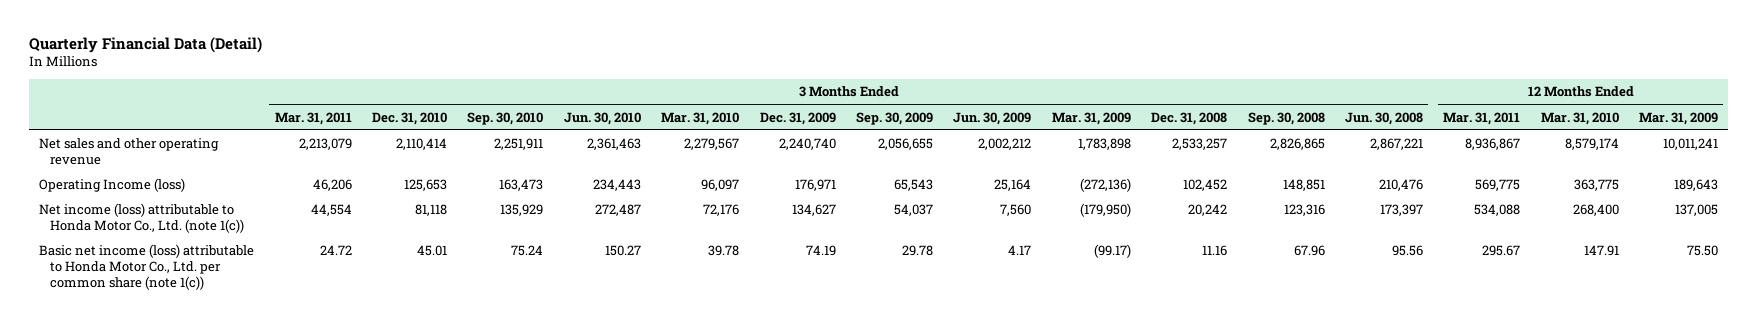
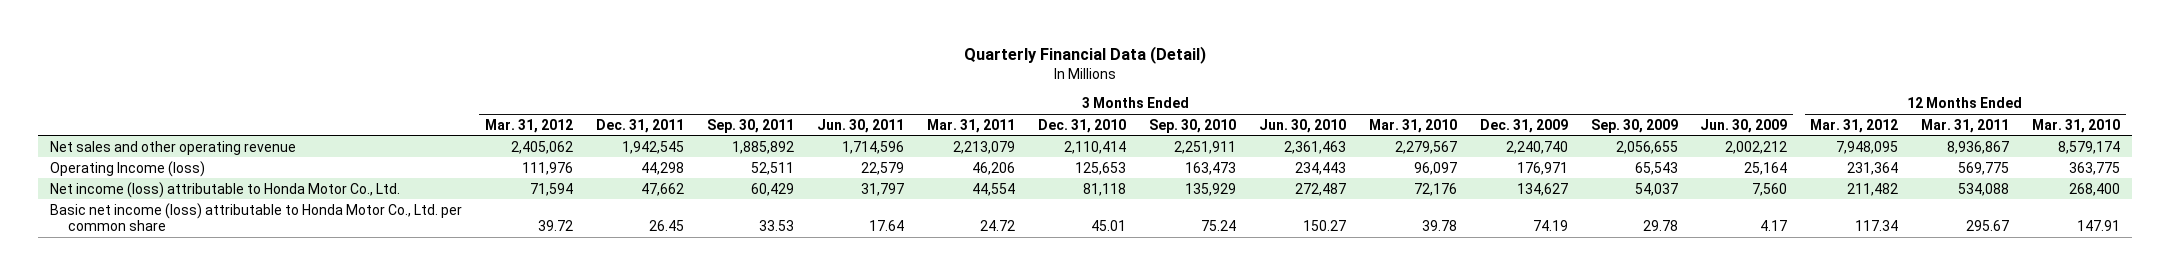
- | 3 Months Ended Mar. 31, 2011 | 3 Months Ended Dec. 31, 2010 | 3 Months Ended Sep. 30, 2010 | 3 Months Ended Jun. 30, 2010 | 3 Months Ended Mar. 31, 2010 | 3 Months Ended Dec. 31, 2009 | 3 Months Ended Sep. 30, 2009 | 3 Months Ended Jun. 30, 2009 | 3 Months Ended Mar. 31, 2009 | 3 Months Ended Dec. 31, 2008 | 3 Months Ended Sep. 30, 2008 | 3 Months Ended Jun. 30, 2008 | 12 Months Ended Mar. 31, 2011 | 12 Months Ended Mar. 31, 2010 | 12 Months Ended Mar. 31, 2009
+ | 3 Months Ended Mar. 31, 2012 | 3 Months Ended Dec. 31, 2011 | 3 Months Ended Sep. 30, 2011 | 3 Months Ended Jun. 30, 2011 | 3 Months Ended Mar. 31, 2011 | 3 Months Ended Dec. 31, 2010 | 3 Months Ended Sep. 30, 2010 | 3 Months Ended Jun. 30, 2010 | 3 Months Ended Mar. 31, 2010 | 3 Months Ended Dec. 31, 2009 | 3 Months Ended Sep. 30, 2009 | 3 Months Ended Jun. 30, 2009 | 12 Months Ended Mar. 31, 2012 | 12 Months Ended Mar. 31, 2011 | 12 Months Ended Mar. 31, 2010
- Net income (loss) attributable to Honda Motor Co., Ltd. (note 1(c)) | 44,554 | 81,118 | 135,929 | 272,487 | 72,176 | 134,627 | 54,037 | 7,560 | (179,950) | 20,242 | 123,316 | 173,397 | 534,088 | 268,400 | 137,005
- Basic net income (loss) attributable to Honda Motor Co., Ltd. per common share (note 1(c)) | 24.72 | 45.01 | 75.24 | 150.27 | 39.78 | 74.19 | 29.78 | 4.17 | (99.17) | 11.16 | 67.96 | 95.56 | 295.67 | 147.91 | 75.50
+ Net income (loss) attributable to Honda Motor Co., Ltd. | 71,594 | 47,662 | 60,429 | 31,797 | 44,554 | 81,118 | 135,929 | 272,487 | 72,176 | 134,627 | 54,037 | 7,560 | 211,482 | 534,088 | 268,400
+ Basic net income (loss) attributable to Honda Motor Co., Ltd. per common share | 39.72 | 26.45 | 33.53 | 17.64 | 24.72 | 45.01 | 75.24 | 150.27 | 39.78 | 74.19 | 29.78 | 4.17 | 117.34 | 295.67 | 147.91

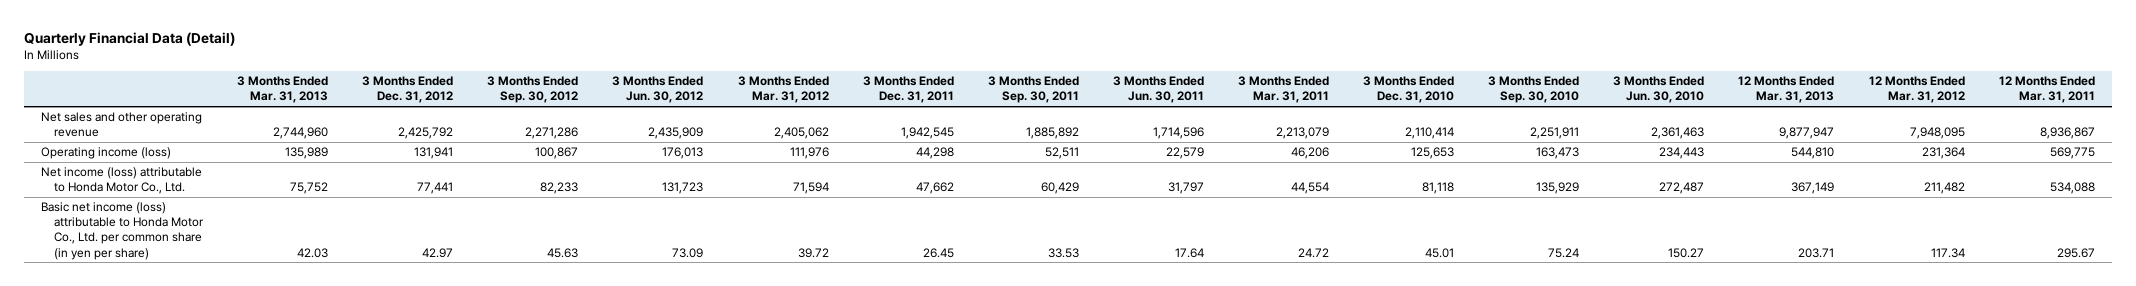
- | 3 Months Ended Mar. 31, 2012 | 3 Months Ended Dec. 31, 2011 | 3 Months Ended Sep. 30, 2011 | 3 Months Ended Jun. 30, 2011 | 3 Months Ended Mar. 31, 2011 | 3 Months Ended Dec. 31, 2010 | 3 Months Ended Sep. 30, 2010 | 3 Months Ended Jun. 30, 2010 | 3 Months Ended Mar. 31, 2010 | 3 Months Ended Dec. 31, 2009 | 3 Months Ended Sep. 30, 2009 | 3 Months Ended Jun. 30, 2009 | 12 Months Ended Mar. 31, 2012 | 12 Months Ended Mar. 31, 2011 | 12 Months Ended Mar. 31, 2010
+ | 3 Months Ended Mar. 31, 2013 | 3 Months Ended Dec. 31, 2012 | 3 Months Ended Sep. 30, 2012 | 3 Months Ended Jun. 30, 2012 | 3 Months Ended Mar. 31, 2012 | 3 Months Ended Dec. 31, 2011 | 3 Months Ended Sep. 30, 2011 | 3 Months Ended Jun. 30, 2011 | 3 Months Ended Mar. 31, 2011 | 3 Months Ended Dec. 31, 2010 | 3 Months Ended Sep. 30, 2010 | 3 Months Ended Jun. 30, 2010 | 12 Months Ended Mar. 31, 2013 | 12 Months Ended Mar. 31, 2012 | 12 Months Ended Mar. 31, 2011
- Operating Income (loss) | 111,976 | 44,298 | 52,511 | 22,579 | 46,206 | 125,653 | 163,473 | 234,443 | 96,097 | 176,971 | 65,543 | 25,164 | 231,364 | 569,775 | 363,775
+ Operating income (loss) | 135,989 | 131,941 | 100,867 | 176,013 | 111,976 | 44,298 | 52,511 | 22,579 | 46,206 | 125,653 | 163,473 | 234,443 | 544,810 | 231,364 | 569,775
- Basic net income (loss) attributable to Honda Motor Co., Ltd. per common share | 39.72 | 26.45 | 33.53 | 17.64 | 24.72 | 45.01 | 75.24 | 150.27 | 39.78 | 74.19 | 29.78 | 4.17 | 117.34 | 295.67 | 147.91
+ Basic net income (loss) attributable to Honda Motor Co., Ltd. per common share (in yen per share) | 42.03 | 42.97 | 45.63 | 73.09 | 39.72 | 26.45 | 33.53 | 17.64 | 24.72 | 45.01 | 75.24 | 150.27 | 203.71 | 117.34 | 295.67

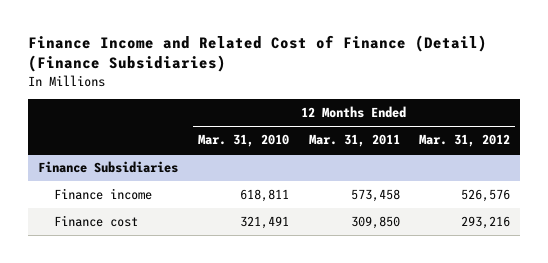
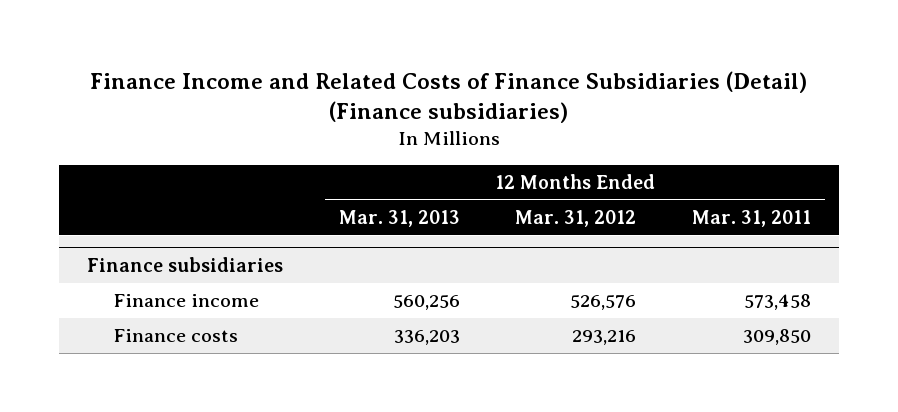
- Finance Income and Related Cost of Finance (Detail) (Finance Subsidiaries)
+ Finance Income and Related Costs of Finance Subsidiaries (Detail) (Finance subsidiaries)
- | 12 Months Ended Mar. 31, 2010 | 12 Months Ended Mar. 31, 2011 | 12 Months Ended Mar. 31, 2012
+ | 12 Months Ended Mar. 31, 2013 | 12 Months Ended Mar. 31, 2012 | 12 Months Ended Mar. 31, 2011
- Finance Subsidiaries
+ Finance subsidiaries
- Finance cost | 321,491 | 309,850 | 293,216
+ Finance costs | 336,203 | 293,216 | 309,850

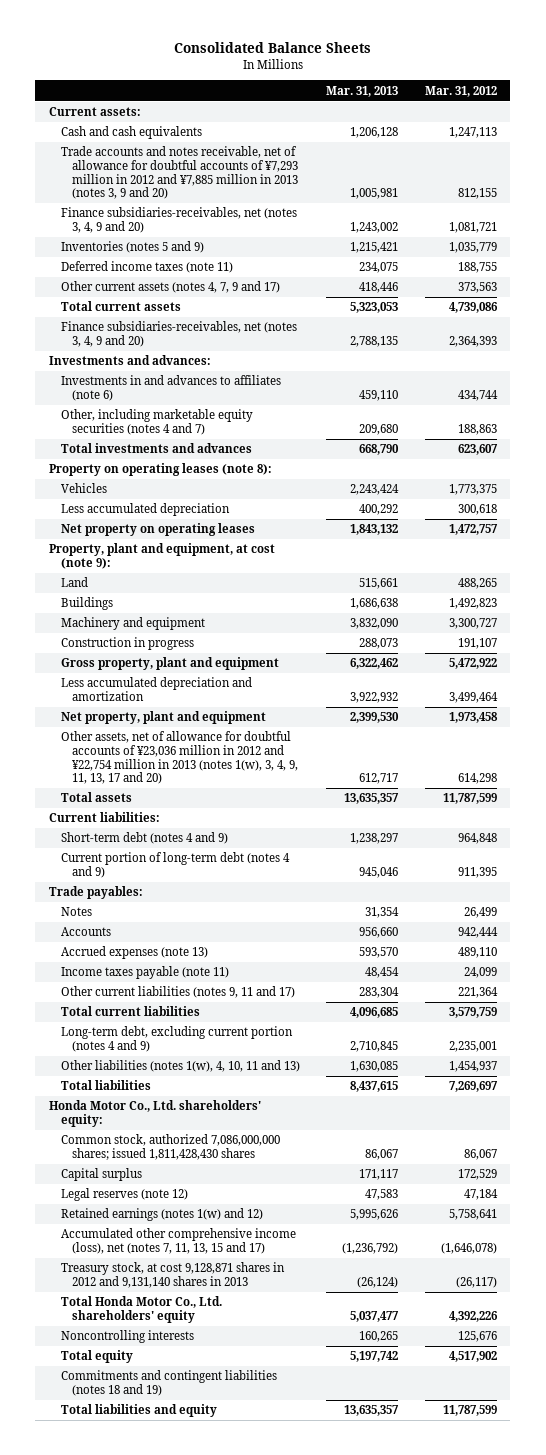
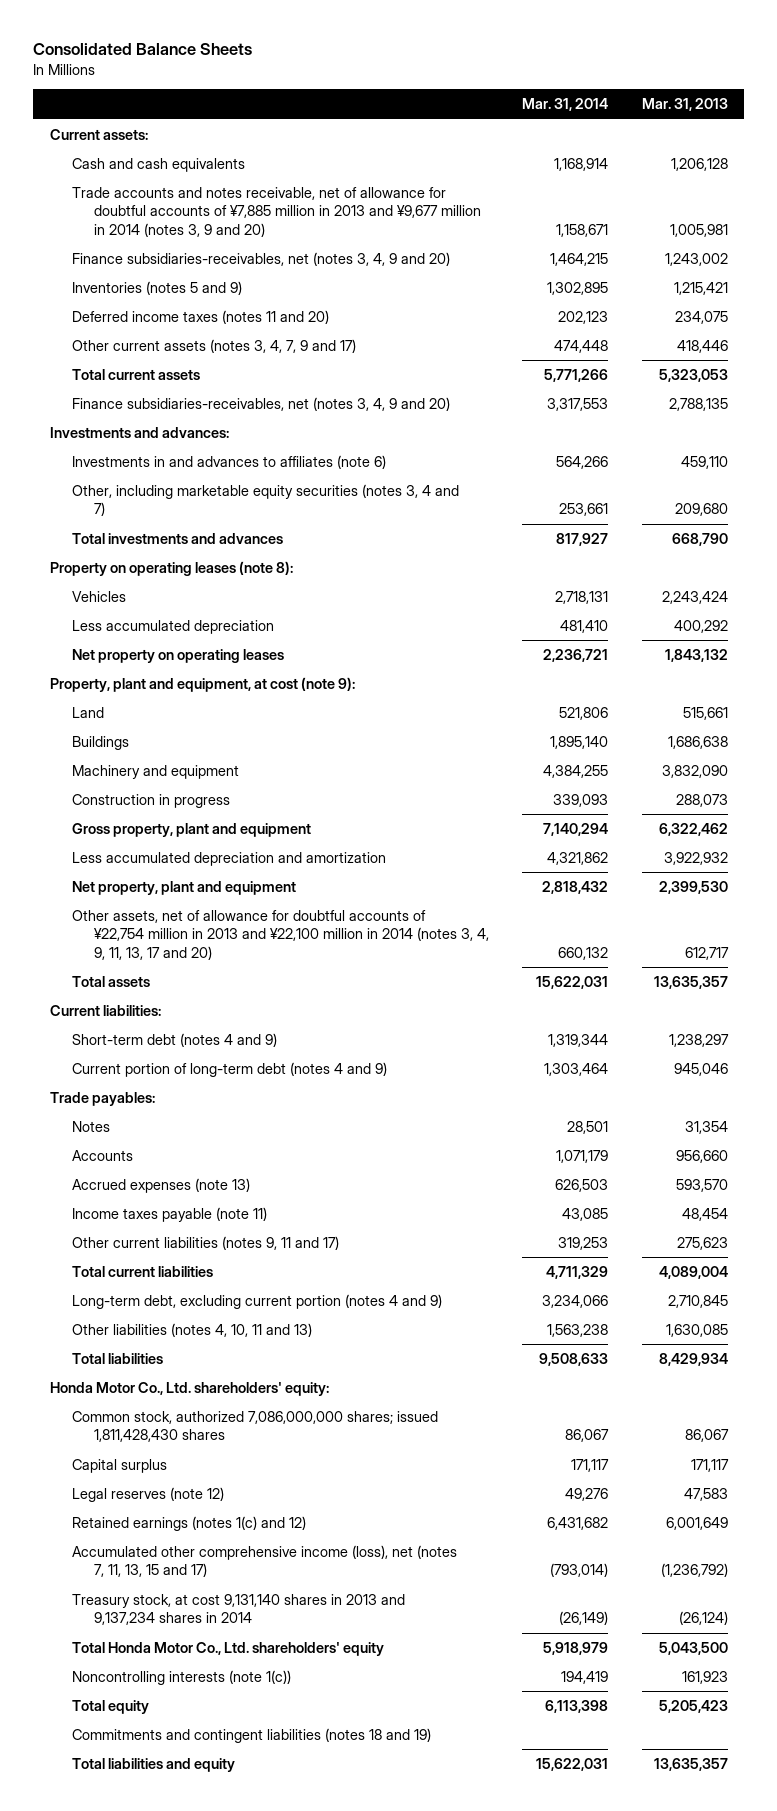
- | Mar. 31, 2013 | Mar. 31, 2012
+ | Mar. 31, 2014 | Mar. 31, 2013
- Trade accounts and notes receivable, net of allowance for doubtful accounts of ¥7,293 million in 2012 and ¥7,885 million in 2013 (notes 3, 9 and 20) | 1,005,981 | 812,155
+ Trade accounts and notes receivable, net of allowance for doubtful accounts of ¥7,885 million in 2013 and ¥9,677 million in 2014 (notes 3, 9 and 20) | 1,158,671 | 1,005,981
- Deferred income taxes (note 11) | 234,075 | 188,755
- Other current assets (notes 4, 7, 9 and 17) | 418,446 | 373,563
+ Deferred income taxes (notes 11 and 20) | 202,123 | 234,075
+ Other current assets (notes 3, 4, 7, 9 and 17) | 474,448 | 418,446
- Other, including marketable equity securities (notes 4 and 7) | 209,680 | 188,863
+ Other, including marketable equity securities (notes 3, 4 and 7) | 253,661 | 209,680
- Other assets, net of allowance for doubtful accounts of ¥23,036 million in 2012 and ¥22,754 million in 2013 (notes 1(w), 3, 4, 9, 11, 13, 17 and 20) | 612,717 | 614,298
+ Other assets, net of allowance for doubtful accounts of ¥22,754 million in 2013 and ¥22,100 million in 2014 (notes 3, 4, 9, 11, 13, 17 and 20) | 660,132 | 612,717
- Other current liabilities (notes 9, 11 and 17) | 283,304 | 221,364
- Total current liabilities | 4,096,685 | 3,579,759
+ Other current liabilities (notes 9, 11 and 17) | 319,253 | 275,623
+ Total current liabilities | 4,711,329 | 4,089,004
- Other liabilities (notes 1(w), 4, 10, 11 and 13) | 1,630,085 | 1,454,937
- Total liabilities | 8,437,615 | 7,269,697
+ Other liabilities (notes 4, 10, 11 and 13) | 1,563,238 | 1,630,085
+ Total liabilities | 9,508,633 | 8,429,934
- Retained earnings (notes 1(w) and 12) | 5,995,626 | 5,758,641
+ Retained earnings (notes 1(c) and 12) | 6,431,682 | 6,001,649
- Treasury stock, at cost 9,128,871 shares in 2012 and 9,131,140 shares in 2013 | (26,124) | (26,117)
- Total Honda Motor Co., Ltd. shareholders' equity | 5,037,477 | 4,392,226
- Noncontrolling interests | 160,265 | 125,676
- Total equity | 5,197,742 | 4,517,902
+ Treasury stock, at cost 9,131,140 shares in 2013 and 9,137,234 shares in 2014 | (26,149) | (26,124)
+ Total Honda Motor Co., Ltd. shareholders' equity | 5,918,979 | 5,043,500
+ Noncontrolling interests (note 1(c)) | 194,419 | 161,923
+ Total equity | 6,113,398 | 5,205,423

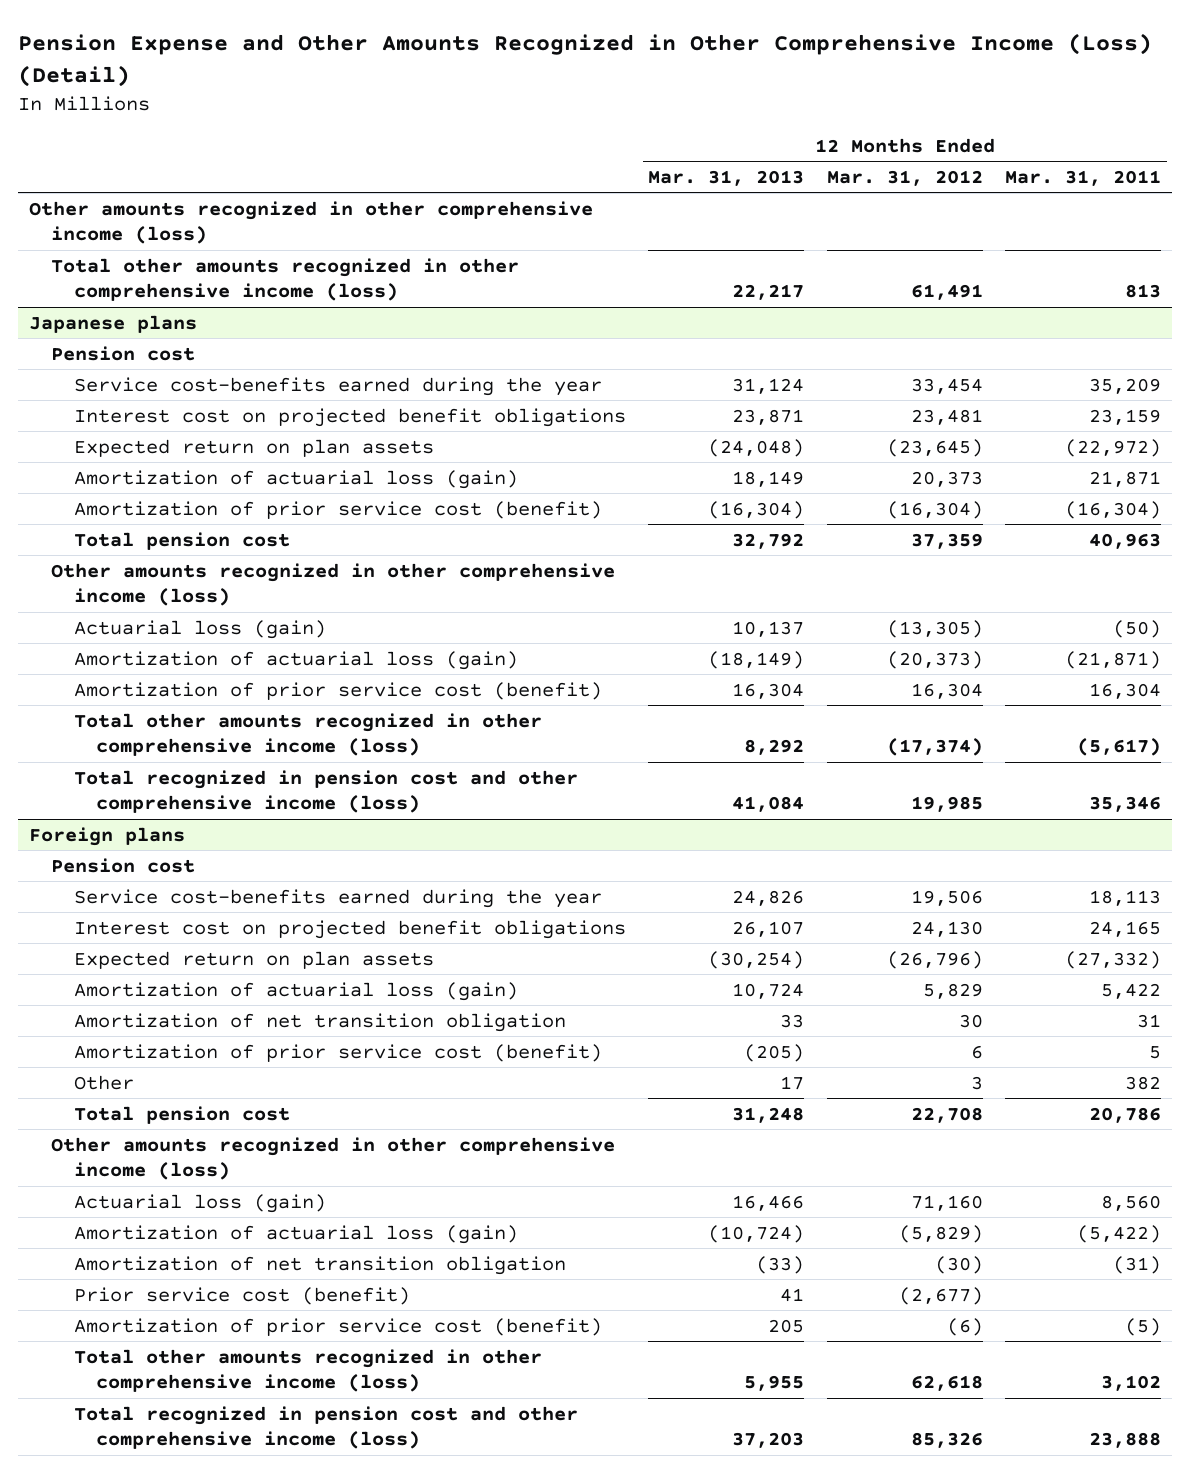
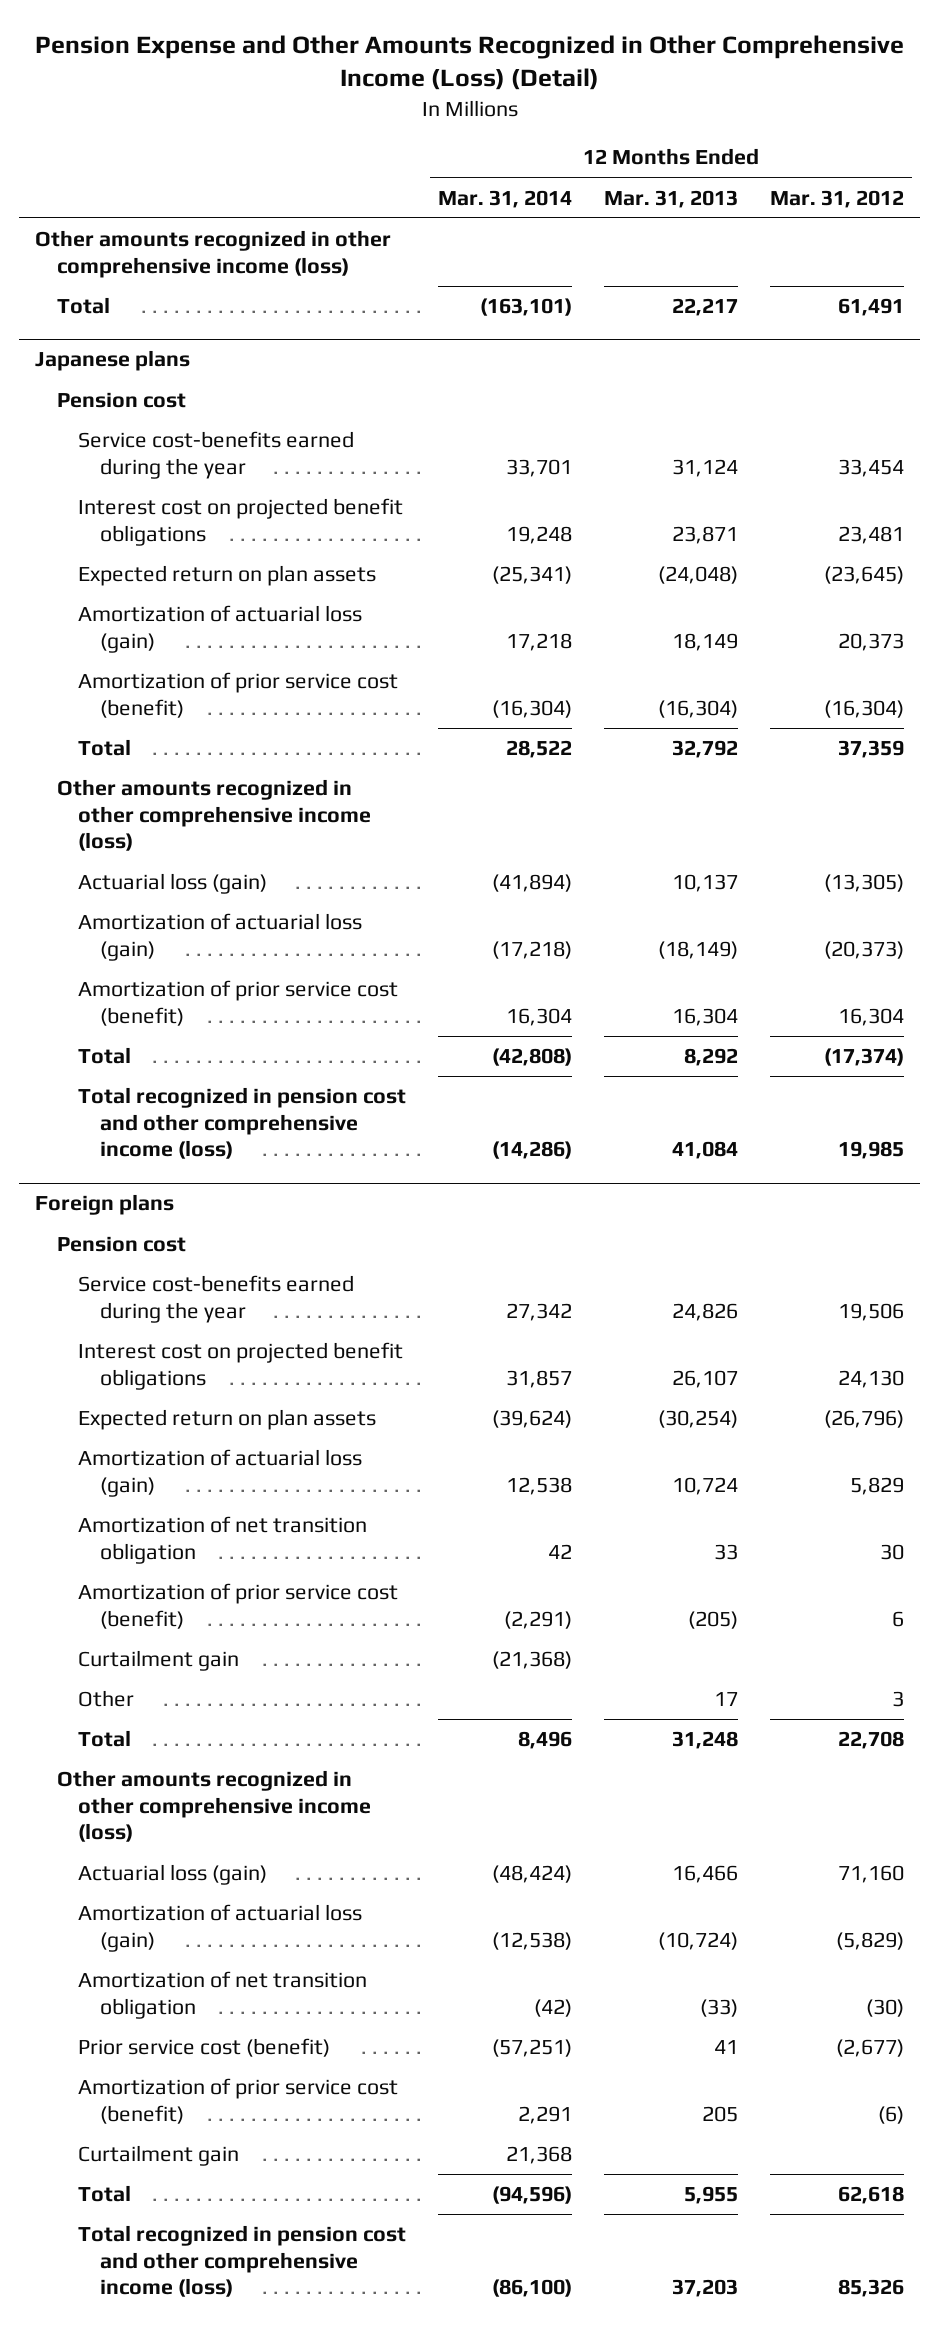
- | 12 Months Ended Mar. 31, 2013 | 12 Months Ended Mar. 31, 2012 | 12 Months Ended Mar. 31, 2011
+ | 12 Months Ended Mar. 31, 2014 | 12 Months Ended Mar. 31, 2013 | 12 Months Ended Mar. 31, 2012
- Total other amounts recognized in other comprehensive income (loss) | 22,217 | 61,491 | 813
+ Total | (163,101) | 22,217 | 61,491
@ Japanese plans
- Total pension cost | 32,792 | 37,359 | 40,963
+ Total | 28,522 | 32,792 | 37,359
- Total other amounts recognized in other comprehensive income (loss) | 8,292 | (17,374) | (5,617)
+ Total | (42,808) | 8,292 | (17,374)
@ Foreign plans
+ Curtailment gain | (21,368) | |
- Total pension cost | 31,248 | 22,708 | 20,786
+ Total | 8,496 | 31,248 | 22,708
- Total other amounts recognized in other comprehensive income (loss) | 5,955 | 62,618 | 3,102
+ Curtailment gain | 21,368 | |
+ Total | (94,596) | 5,955 | 62,618

